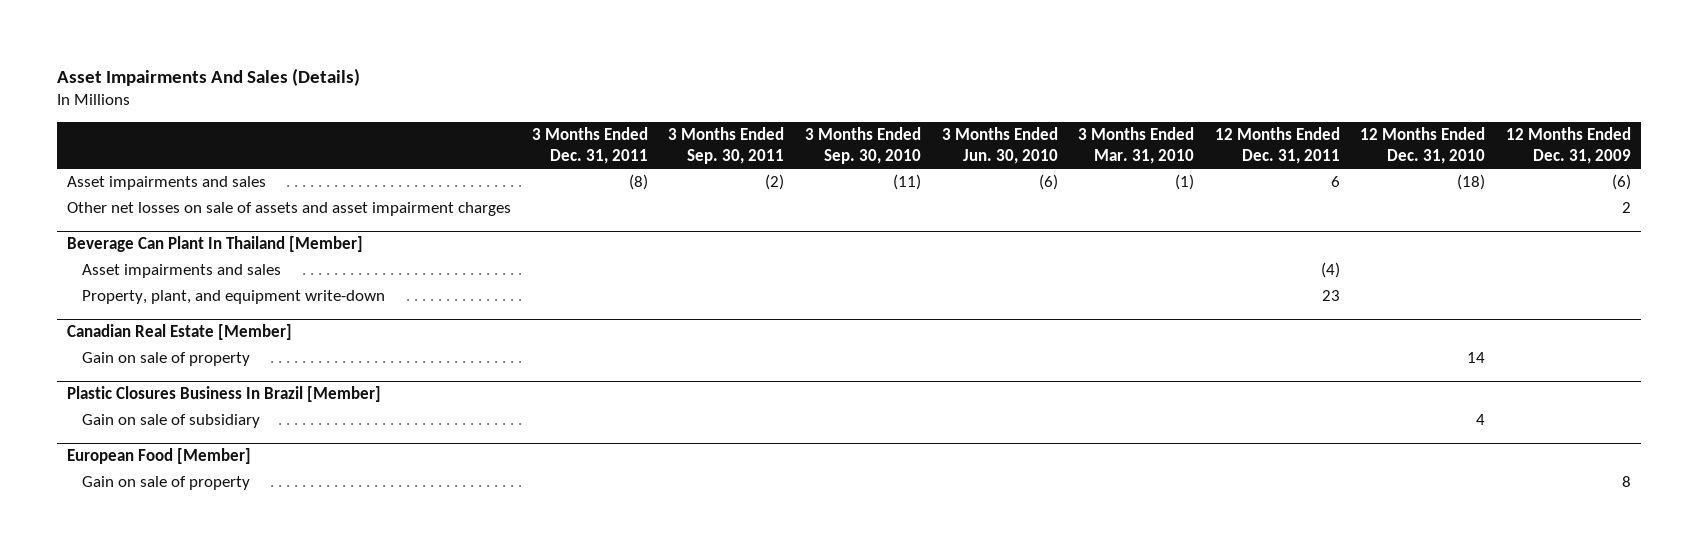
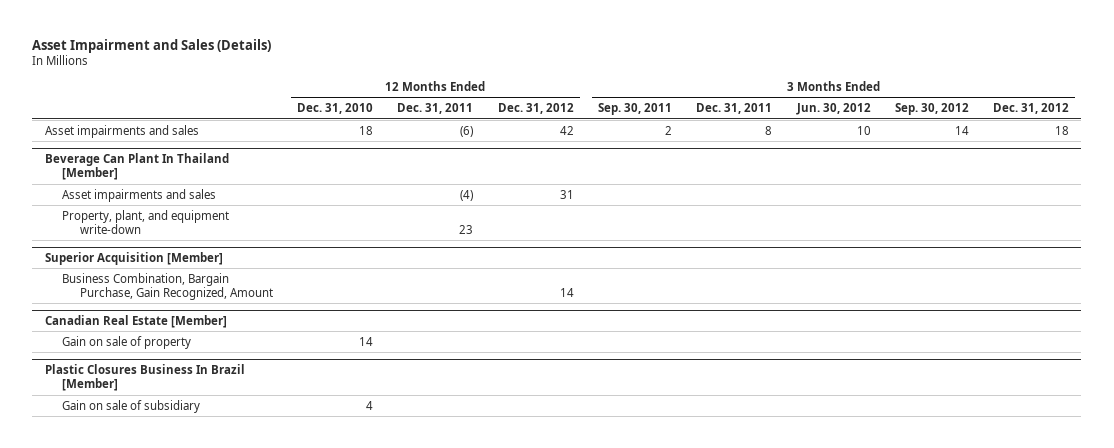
- Asset Impairments And Sales (Details)
+ Asset Impairment and Sales (Details)
- | 3 Months Ended Dec. 31, 2011 | 3 Months Ended Sep. 30, 2011 | 3 Months Ended Sep. 30, 2010 | 3 Months Ended Jun. 30, 2010 | 3 Months Ended Mar. 31, 2010 | 12 Months Ended Dec. 31, 2011 | 12 Months Ended Dec. 31, 2010 | 12 Months Ended Dec. 31, 2009
+ | 12 Months Ended Dec. 31, 2010 | 12 Months Ended Dec. 31, 2011 | 12 Months Ended Dec. 31, 2012 | 3 Months Ended Sep. 30, 2011 | 3 Months Ended Dec. 31, 2011 | 3 Months Ended Jun. 30, 2012 | 3 Months Ended Sep. 30, 2012 | 3 Months Ended Dec. 31, 2012
- Asset impairments and sales | (8) | (2) | (11) | (6) | (1) | 6 | (18) | (6)
- Other net losses on sale of assets and asset impairment charges | | | | | | | | 2
+ Asset impairments and sales | 18 | (6) | 42 | 2 | 8 | 10 | 14 | 18
+ Superior Acquisition [Member]
+ Business Combination, Bargain Purchase, Gain Recognized, Amount | | | 14 | | | | |
- European Food [Member]
- Gain on sale of property | | | | | | | | 8

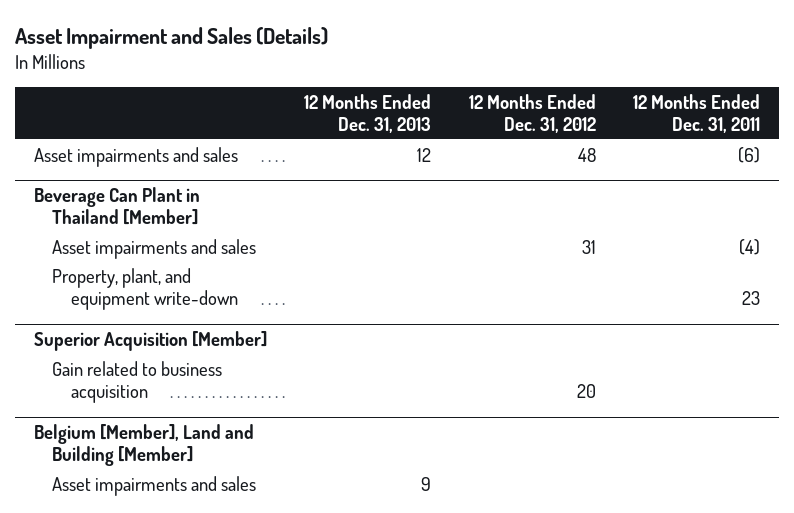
- | 12 Months Ended Dec. 31, 2010 | 12 Months Ended Dec. 31, 2011 | 12 Months Ended Dec. 31, 2012 | 3 Months Ended Sep. 30, 2011 | 3 Months Ended Dec. 31, 2011 | 3 Months Ended Jun. 30, 2012 | 3 Months Ended Sep. 30, 2012 | 3 Months Ended Dec. 31, 2012
+ | 12 Months Ended Dec. 31, 2013 | 12 Months Ended Dec. 31, 2012 | 12 Months Ended Dec. 31, 2011
- Asset impairments and sales | 18 | (6) | 42 | 2 | 8 | 10 | 14 | 18
- Beverage Can Plant In Thailand [Member]
+ Asset impairments and sales | 12 | 48 | (6)
+ Beverage Can Plant in Thailand [Member]
@ Superior Acquisition [Member]
- Business Combination, Bargain Purchase, Gain Recognized, Amount | | | 14 | | | | |
- Canadian Real Estate [Member]
- Gain on sale of property | 14 | | | | | | |
- Plastic Closures Business In Brazil [Member]
- Gain on sale of subsidiary | 4 | | | | | | |
@ Superior Acquisition [Member]
+ Gain related to business acquisition | | 20 |
+ Belgium [Member], Land and Building [Member]
+ Asset impairments and sales | 9 | |

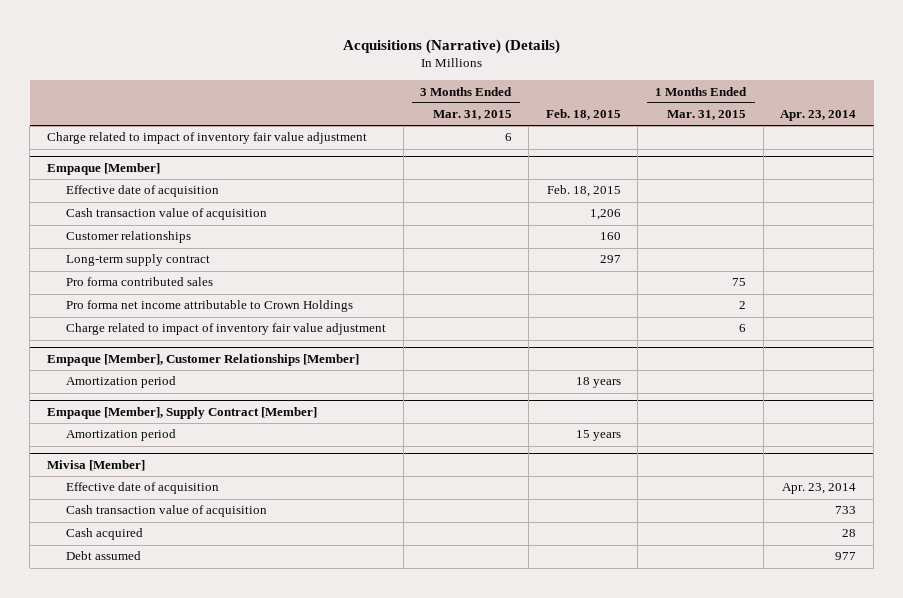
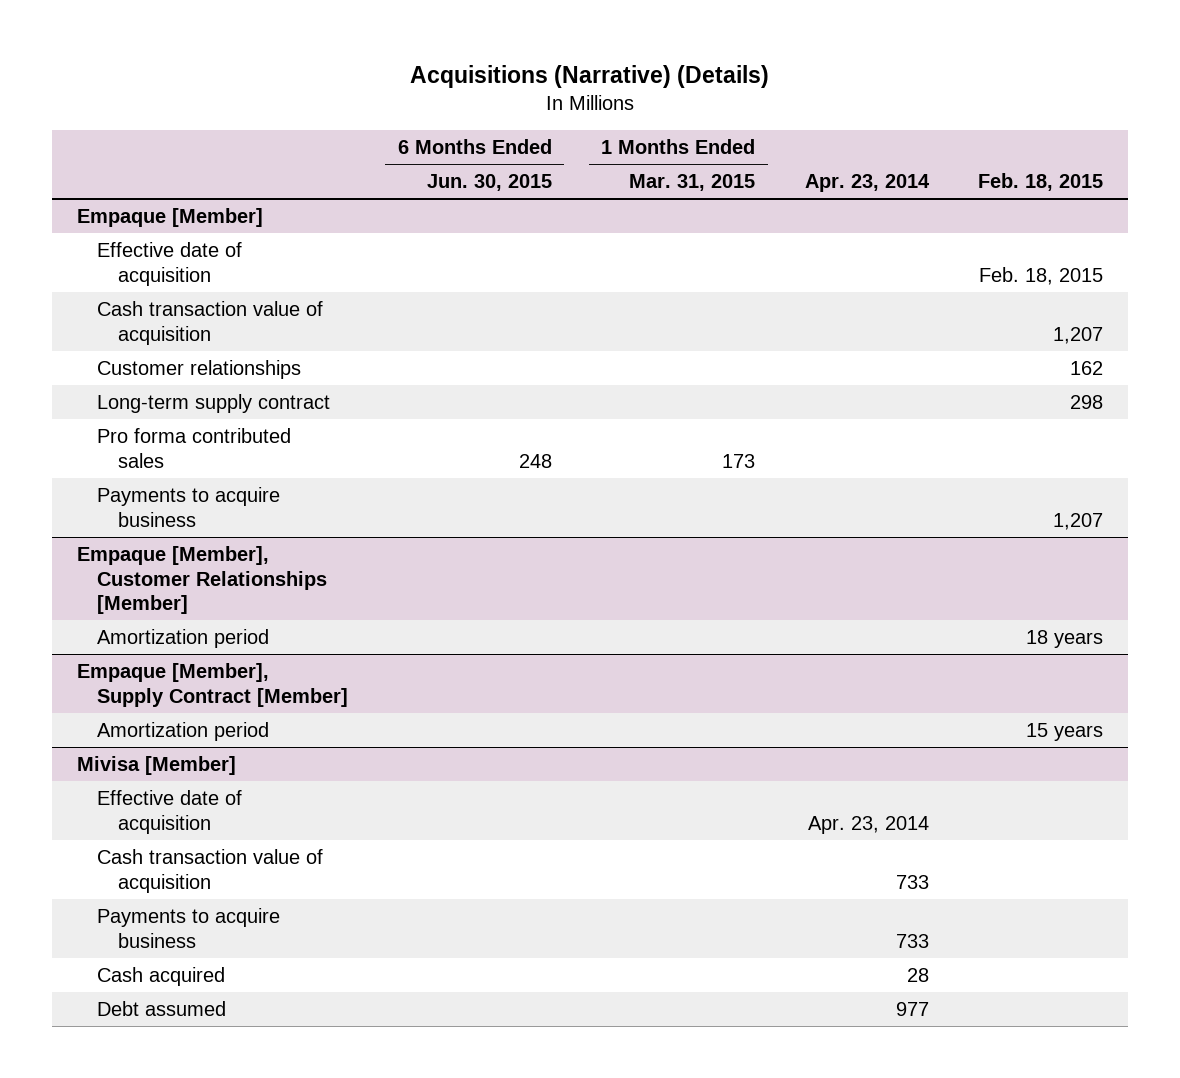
- | 3 Months Ended Mar. 31, 2015 | Feb. 18, 2015 | 1 Months Ended Mar. 31, 2015 | Apr. 23, 2014
+ | 6 Months Ended Jun. 30, 2015 | 1 Months Ended Mar. 31, 2015 | Apr. 23, 2014 | Feb. 18, 2015
- Charge related to impact of inventory fair value adjustment | 6 | | |
@ Empaque [Member]
- Cash transaction value of acquisition | | 1,206 | |
- Customer relationships | | 160 | |
- Long-term supply contract | | 297 | |
- Pro forma contributed sales | | | 75 |
- Pro forma net income attributable to Crown Holdings | | | 2 |
- Charge related to impact of inventory fair value adjustment | | | 6 |
+ Cash transaction value of acquisition | | | | 1,207
+ Customer relationships | | | | 162
+ Long-term supply contract | | | | 298
+ Pro forma contributed sales | 248 | 173 | |
+ Payments to acquire business | | | | 1,207
@ Mivisa [Member]
+ Payments to acquire business | | | 733 |

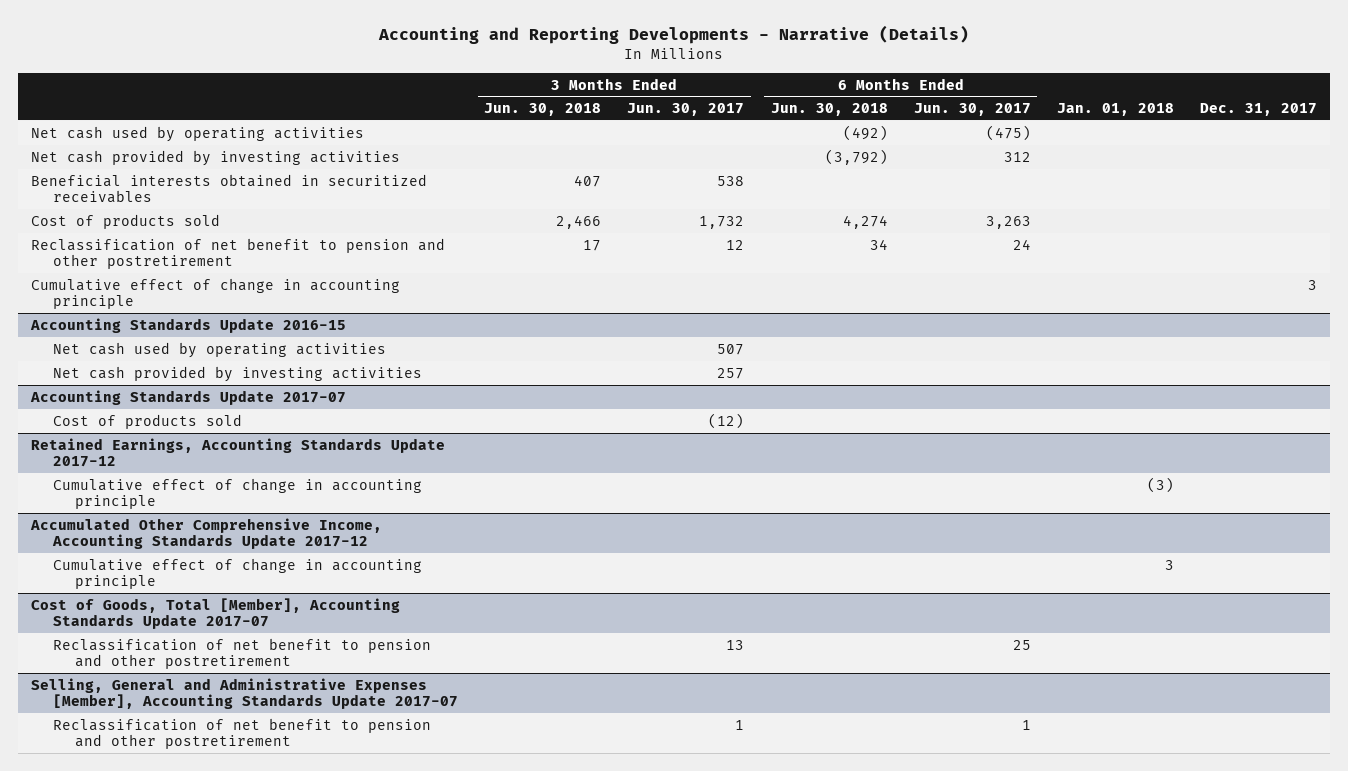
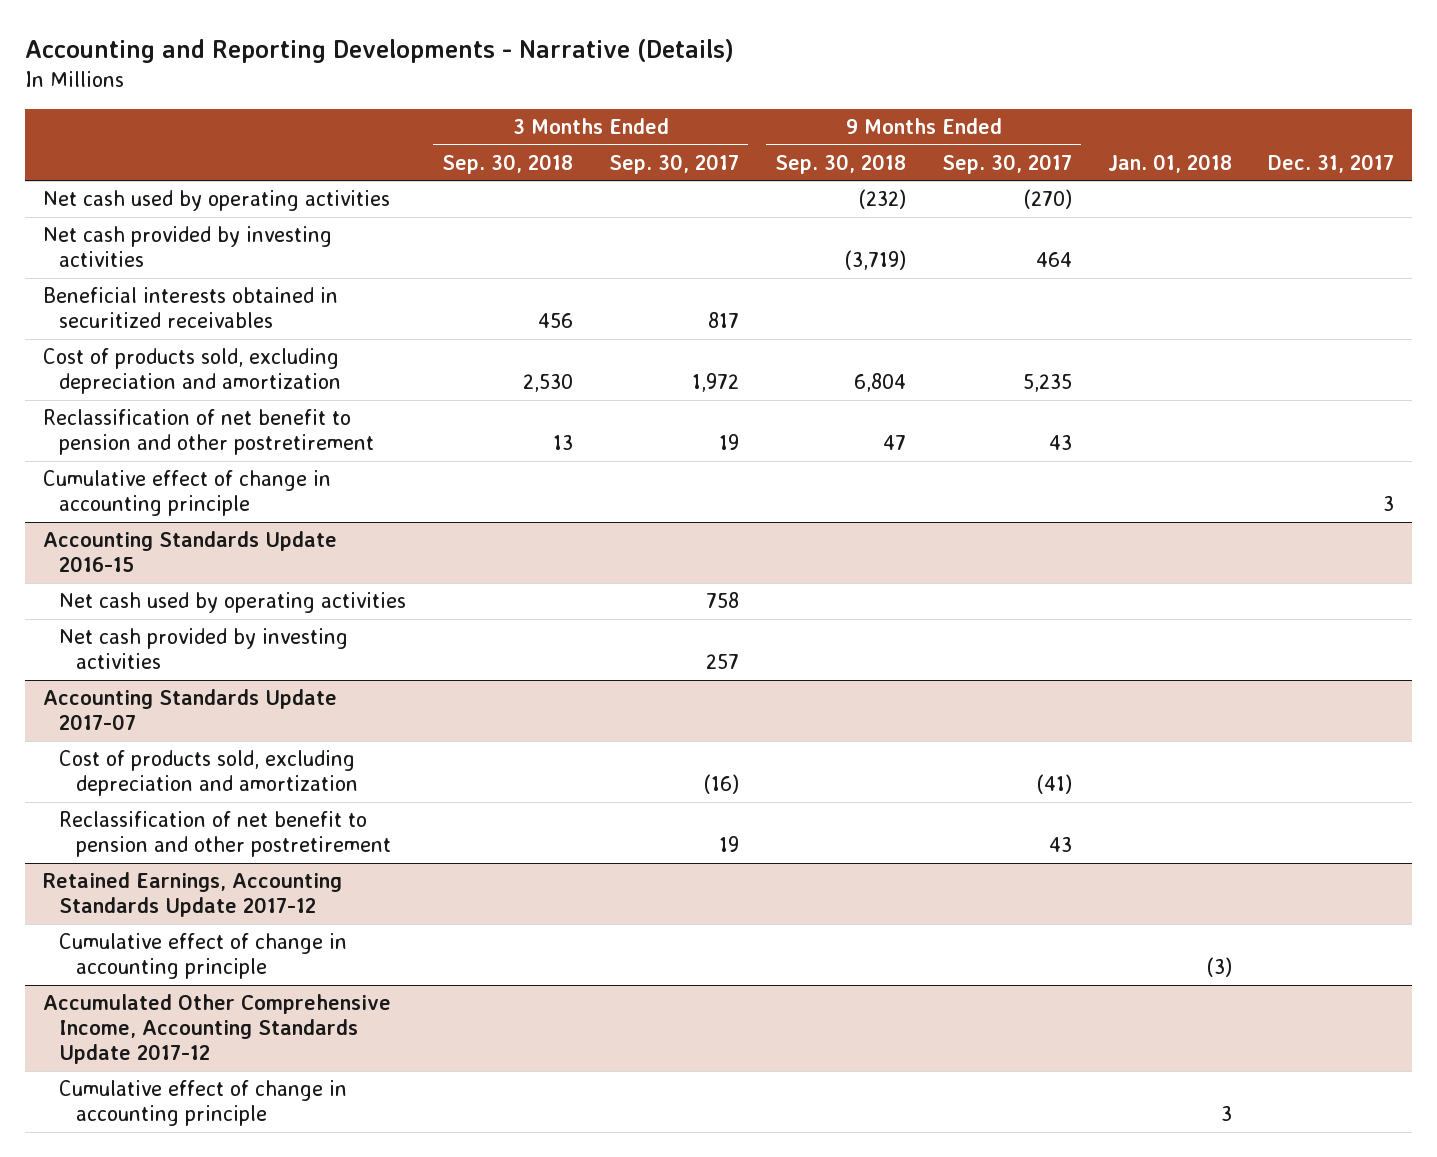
- | 3 Months Ended Jun. 30, 2018 | 3 Months Ended Jun. 30, 2017 | 6 Months Ended Jun. 30, 2018 | 6 Months Ended Jun. 30, 2017 | Jan. 01, 2018 | Dec. 31, 2017
+ | 3 Months Ended Sep. 30, 2018 | 3 Months Ended Sep. 30, 2017 | 9 Months Ended Sep. 30, 2018 | 9 Months Ended Sep. 30, 2017 | Jan. 01, 2018 | Dec. 31, 2017
- Cost of products sold | 2,466 | 1,732 | 4,274 | 3,263 | |
+ Cost of products sold, excluding depreciation and amortization | 2,530 | 1,972 | 6,804 | 5,235 | |
@ Accounting Standards Update 2017-07
- Cost of products sold | | (12) | | | |
+ Cost of products sold, excluding depreciation and amortization | | (16) | | (41) | |
+ Reclassification of net benefit to pension and other postretirement | | 19 | | 43 | |
- Cost of Goods, Total [Member], Accounting Standards Update 2017-07
- Reclassification of net benefit to pension and other postretirement | | 13 | | 25 | |
- Selling, General and Administrative Expenses [Member], Accounting Standards Update 2017-07
- Reclassification of net benefit to pension and other postretirement | | 1 | | 1 | |

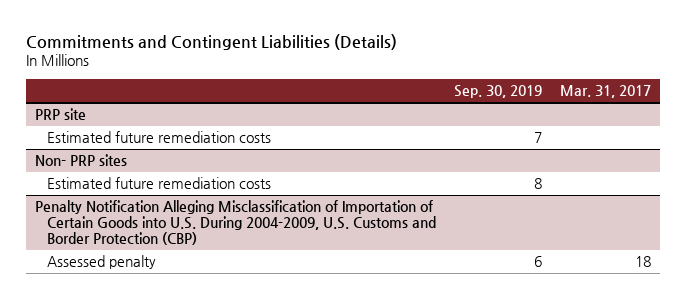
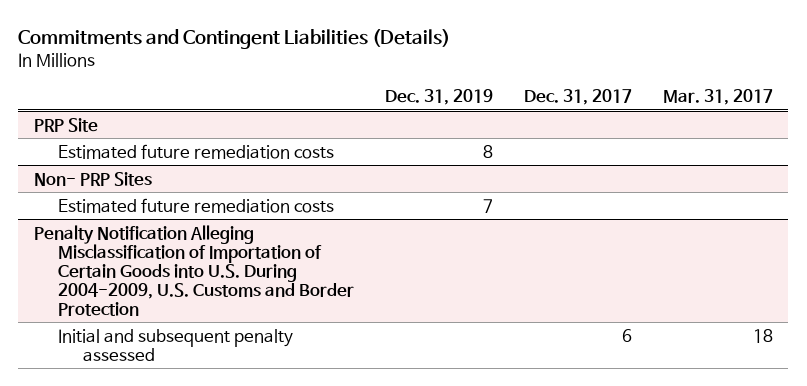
- | Sep. 30, 2019 | Mar. 31, 2017
+ | Dec. 31, 2019 | Dec. 31, 2017 | Mar. 31, 2017
- PRP site
+ PRP Site
- Non- PRP sites
+ Non- PRP Sites
- Penalty Notification Alleging Misclassification of Importation of Certain Goods into U.S. During 2004-2009, U.S. Customs and Border Protection (CBP)
- Assessed penalty | 6 | 18
+ Penalty Notification Alleging Misclassification of Importation of Certain Goods into U.S. During 2004-2009, U.S. Customs and Border Protection
+ Initial and subsequent penalty assessed | | 6 | 18

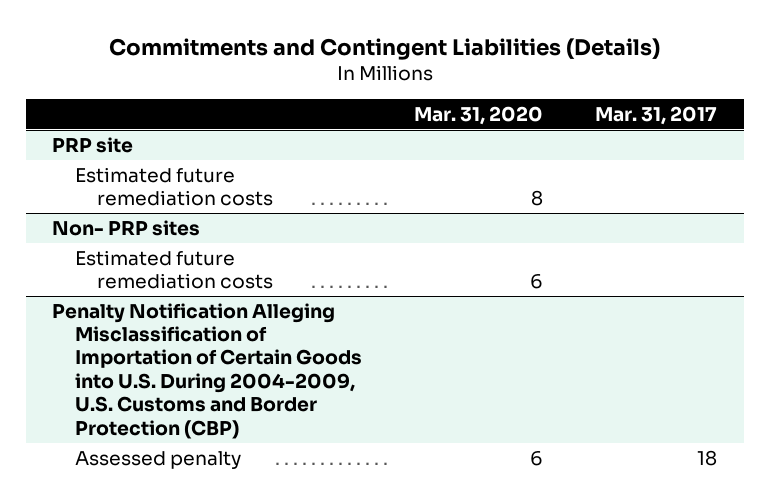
- | Dec. 31, 2019 | Dec. 31, 2017 | Mar. 31, 2017
+ | Mar. 31, 2020 | Mar. 31, 2017
- PRP Site
+ PRP site
- Non- PRP Sites
+ Non- PRP sites
- Penalty Notification Alleging Misclassification of Importation of Certain Goods into U.S. During 2004-2009, U.S. Customs and Border Protection
- Initial and subsequent penalty assessed | | 6 | 18
+ Penalty Notification Alleging Misclassification of Importation of Certain Goods into U.S. During 2004-2009, U.S. Customs and Border Protection (CBP)
+ Assessed penalty | 6 | 18

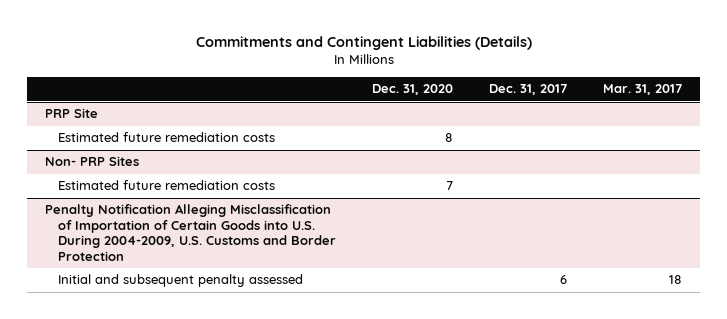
- | Mar. 31, 2020 | Mar. 31, 2017
+ | Dec. 31, 2020 | Dec. 31, 2017 | Mar. 31, 2017
- PRP site
+ PRP Site
- Non- PRP sites
+ Non- PRP Sites
- Penalty Notification Alleging Misclassification of Importation of Certain Goods into U.S. During 2004-2009, U.S. Customs and Border Protection (CBP)
- Assessed penalty | 6 | 18
+ Penalty Notification Alleging Misclassification of Importation of Certain Goods into U.S. During 2004-2009, U.S. Customs and Border Protection
+ Initial and subsequent penalty assessed | | 6 | 18

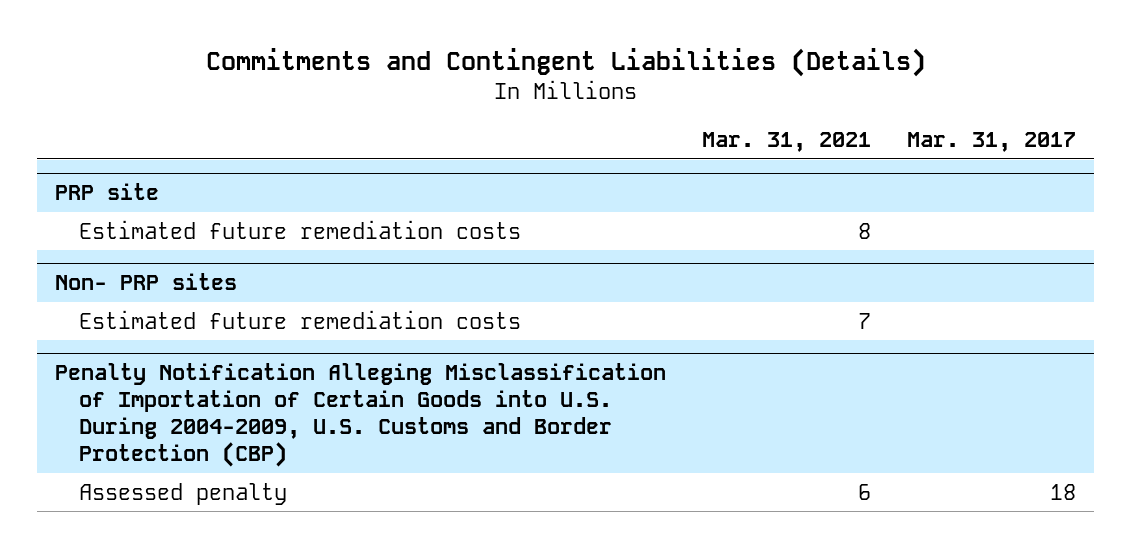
- | Dec. 31, 2020 | Dec. 31, 2017 | Mar. 31, 2017
+ | Mar. 31, 2021 | Mar. 31, 2017
- PRP Site
+ PRP site
- Non- PRP Sites
+ Non- PRP sites
- Penalty Notification Alleging Misclassification of Importation of Certain Goods into U.S. During 2004-2009, U.S. Customs and Border Protection
- Initial and subsequent penalty assessed | | 6 | 18
+ Penalty Notification Alleging Misclassification of Importation of Certain Goods into U.S. During 2004-2009, U.S. Customs and Border Protection (CBP)
+ Assessed penalty | 6 | 18

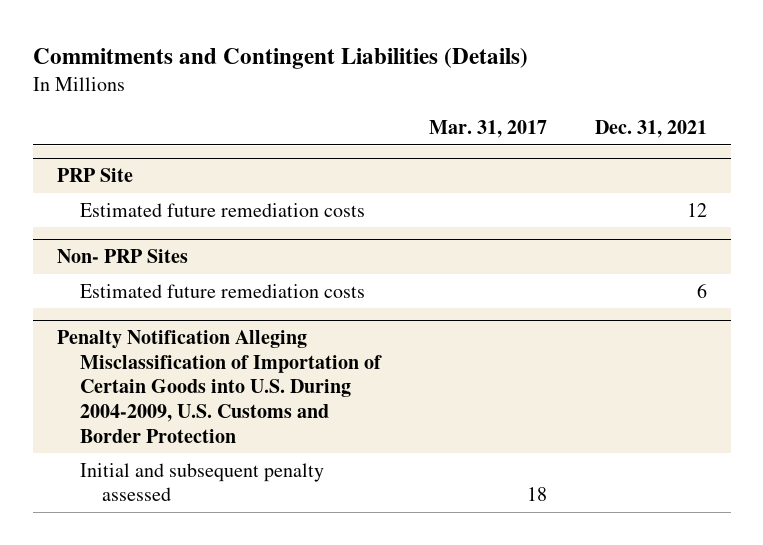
- | Mar. 31, 2021 | Mar. 31, 2017
+ | Mar. 31, 2017 | Dec. 31, 2021
- PRP site
+ PRP Site
- Non- PRP sites
+ Non- PRP Sites
- Penalty Notification Alleging Misclassification of Importation of Certain Goods into U.S. During 2004-2009, U.S. Customs and Border Protection (CBP)
- Assessed penalty | 6 | 18
+ Penalty Notification Alleging Misclassification of Importation of Certain Goods into U.S. During 2004-2009, U.S. Customs and Border Protection
+ Initial and subsequent penalty assessed | 18 |

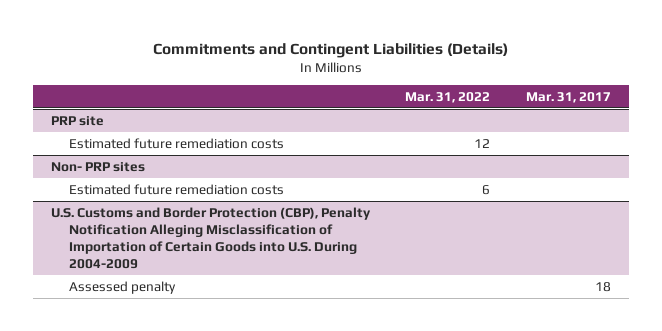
- | Mar. 31, 2017 | Dec. 31, 2021
+ | Mar. 31, 2022 | Mar. 31, 2017
- PRP Site
+ PRP site
- Non- PRP Sites
+ Non- PRP sites
- Penalty Notification Alleging Misclassification of Importation of Certain Goods into U.S. During 2004-2009, U.S. Customs and Border Protection
- Initial and subsequent penalty assessed | 18 |
+ U.S. Customs and Border Protection (CBP), Penalty Notification Alleging Misclassification of Importation of Certain Goods into U.S. During 2004-2009
+ Assessed penalty | | 18

